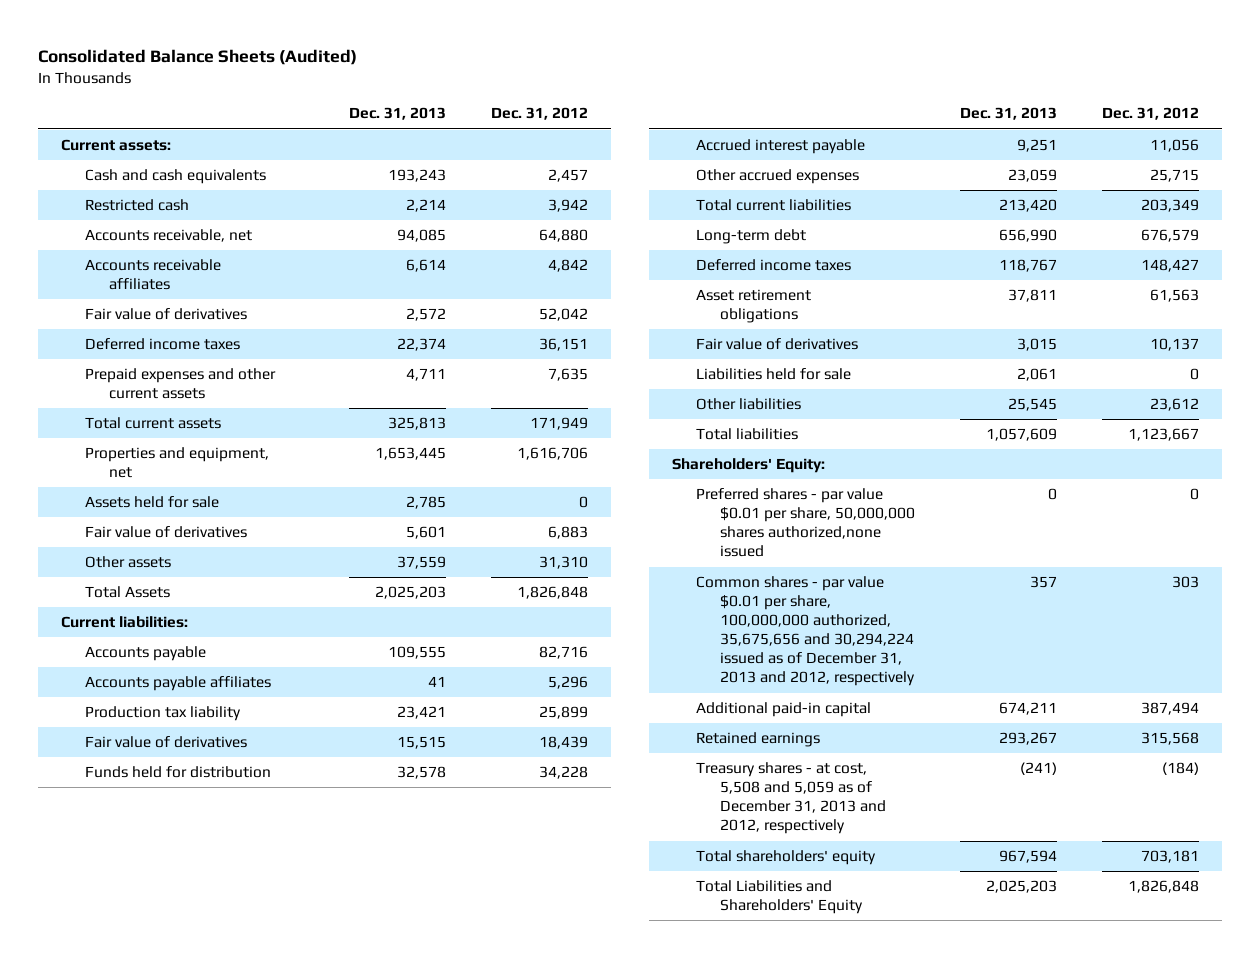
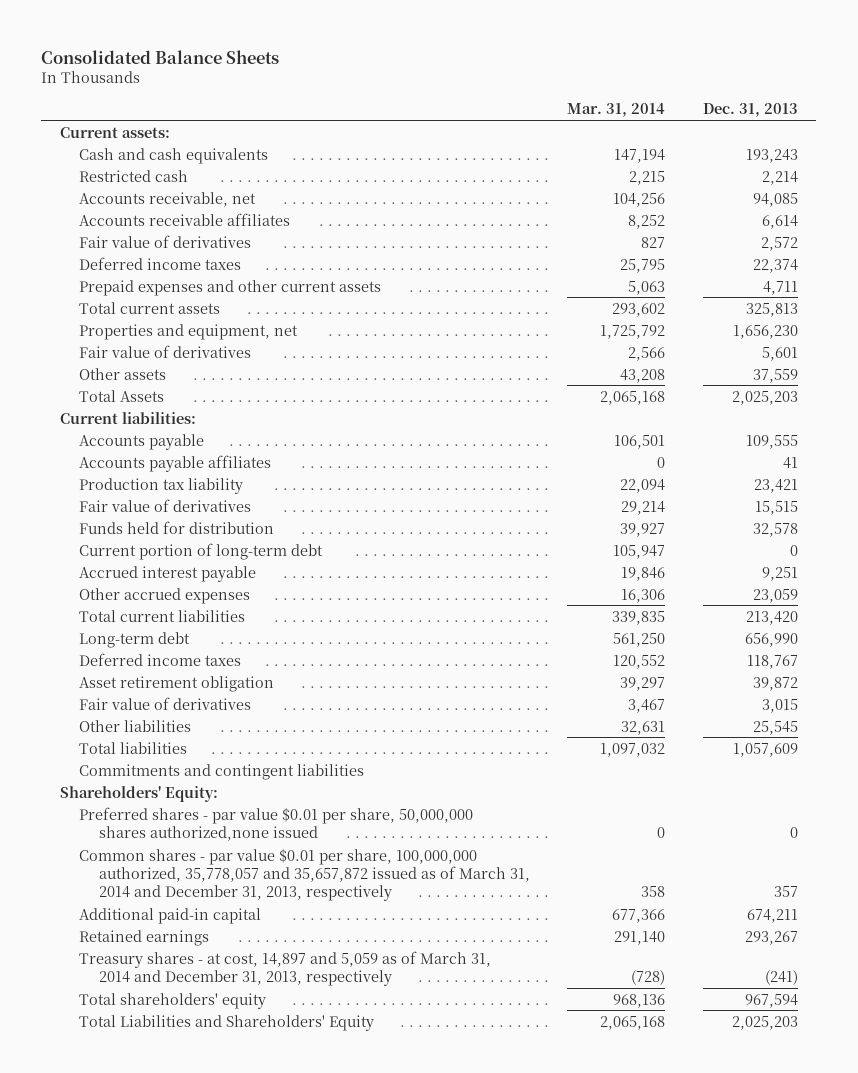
- Consolidated Balance Sheets (Audited)
+ Consolidated Balance Sheets
- | Dec. 31, 2013 | Dec. 31, 2012
+ | Mar. 31, 2014 | Dec. 31, 2013
- Properties and equipment, net | 1,653,445 | 1,616,706
- Assets held for sale | 2,785 | 0
+ Properties and equipment, net | 1,725,792 | 1,656,230
+ Current portion of long-term debt | 105,947 | 0
- Asset retirement obligations | 37,811 | 61,563
+ Asset retirement obligation | 39,297 | 39,872
- Liabilities held for sale | 2,061 | 0
+ Commitments and contingent liabilities
- Common shares - par value $0.01 per share, 100,000,000 authorized, 35,675,656 and 30,294,224 issued as of December 31, 2013 and 2012, respectively | 357 | 303
+ Common shares - par value $0.01 per share, 100,000,000 authorized, 35,778,057 and 35,657,872 issued as of March 31, 2014 and December 31, 2013, respectively | 358 | 357
- Treasury shares - at cost, 5,508 and 5,059 as of December 31, 2013 and 2012, respectively | (241) | (184)
+ Treasury shares - at cost, 14,897 and 5,059 as of March 31, 2014 and December 31, 2013, respectively | (728) | (241)

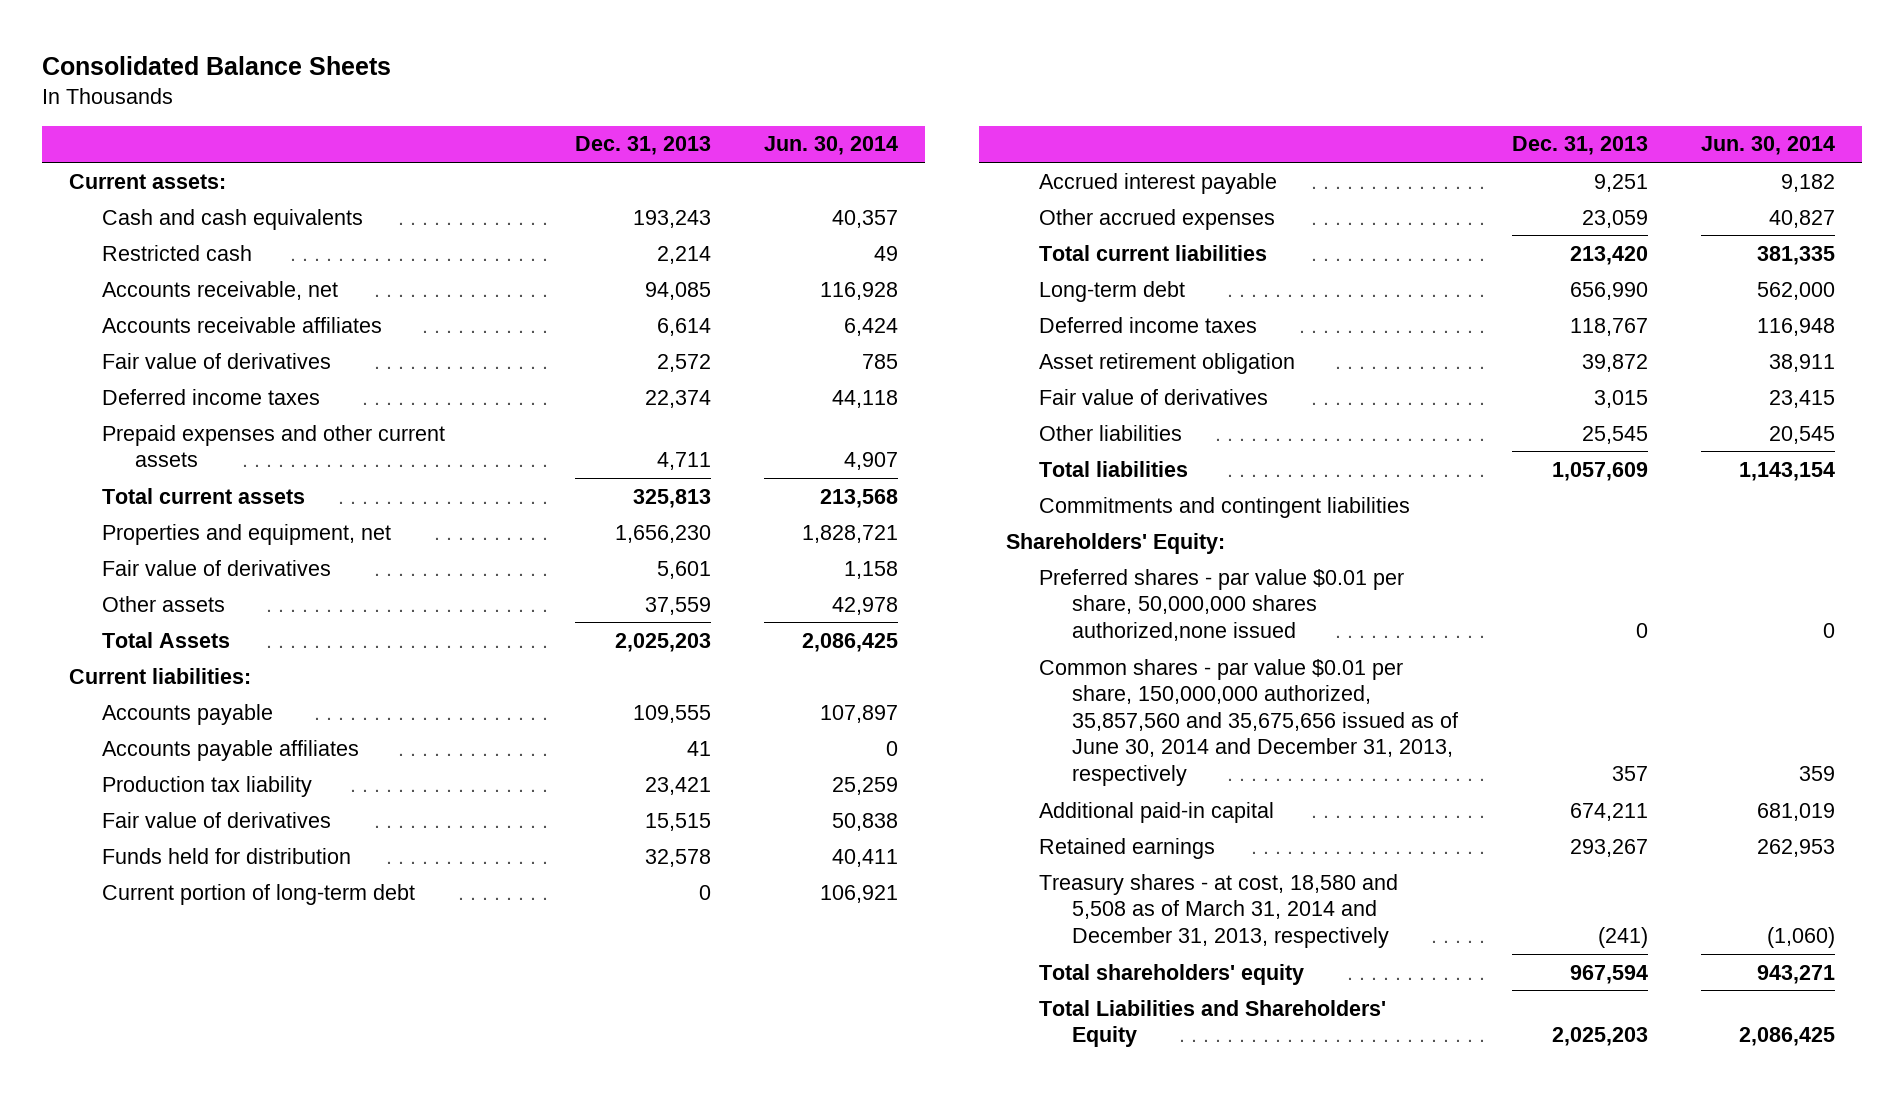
- | Mar. 31, 2014 | Dec. 31, 2013
+ | Dec. 31, 2013 | Jun. 30, 2014
- Common shares - par value $0.01 per share, 100,000,000 authorized, 35,778,057 and 35,657,872 issued as of March 31, 2014 and December 31, 2013, respectively | 358 | 357
+ Common shares - par value $0.01 per share, 150,000,000 authorized, 35,857,560 and 35,675,656 issued as of June 30, 2014 and December 31, 2013, respectively | 357 | 359
- Treasury shares - at cost, 14,897 and 5,059 as of March 31, 2014 and December 31, 2013, respectively | (728) | (241)
+ Treasury shares - at cost, 18,580 and 5,508 as of March 31, 2014 and December 31, 2013, respectively | (241) | (1,060)

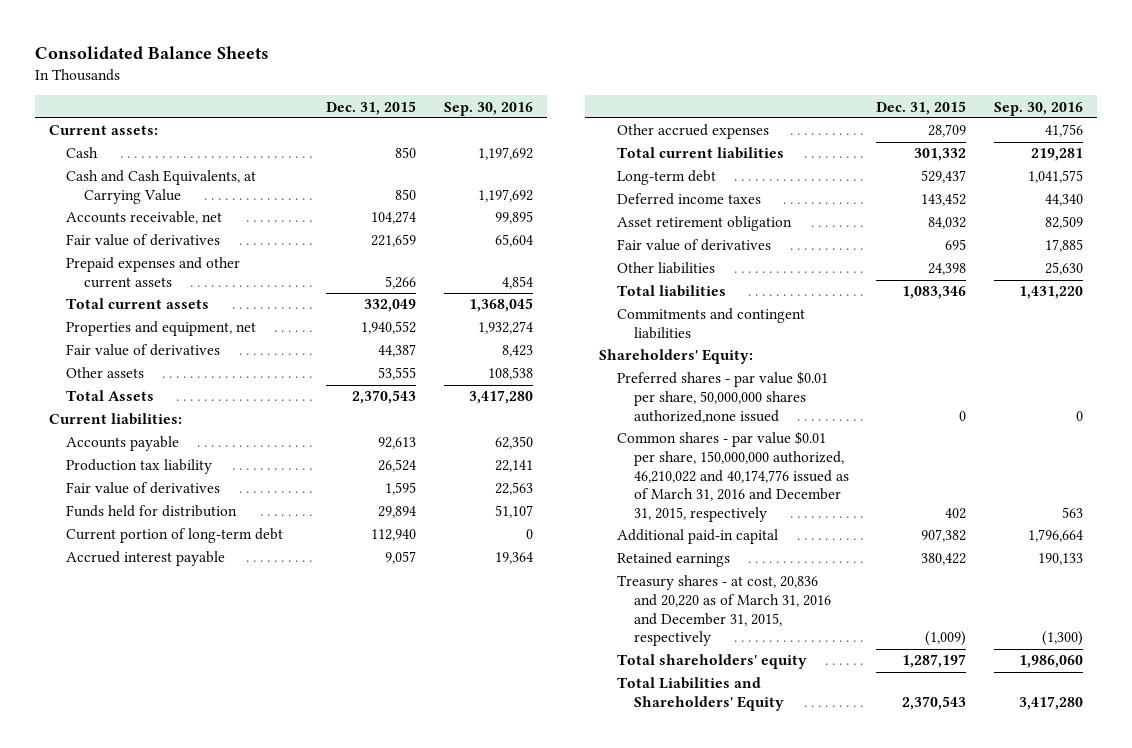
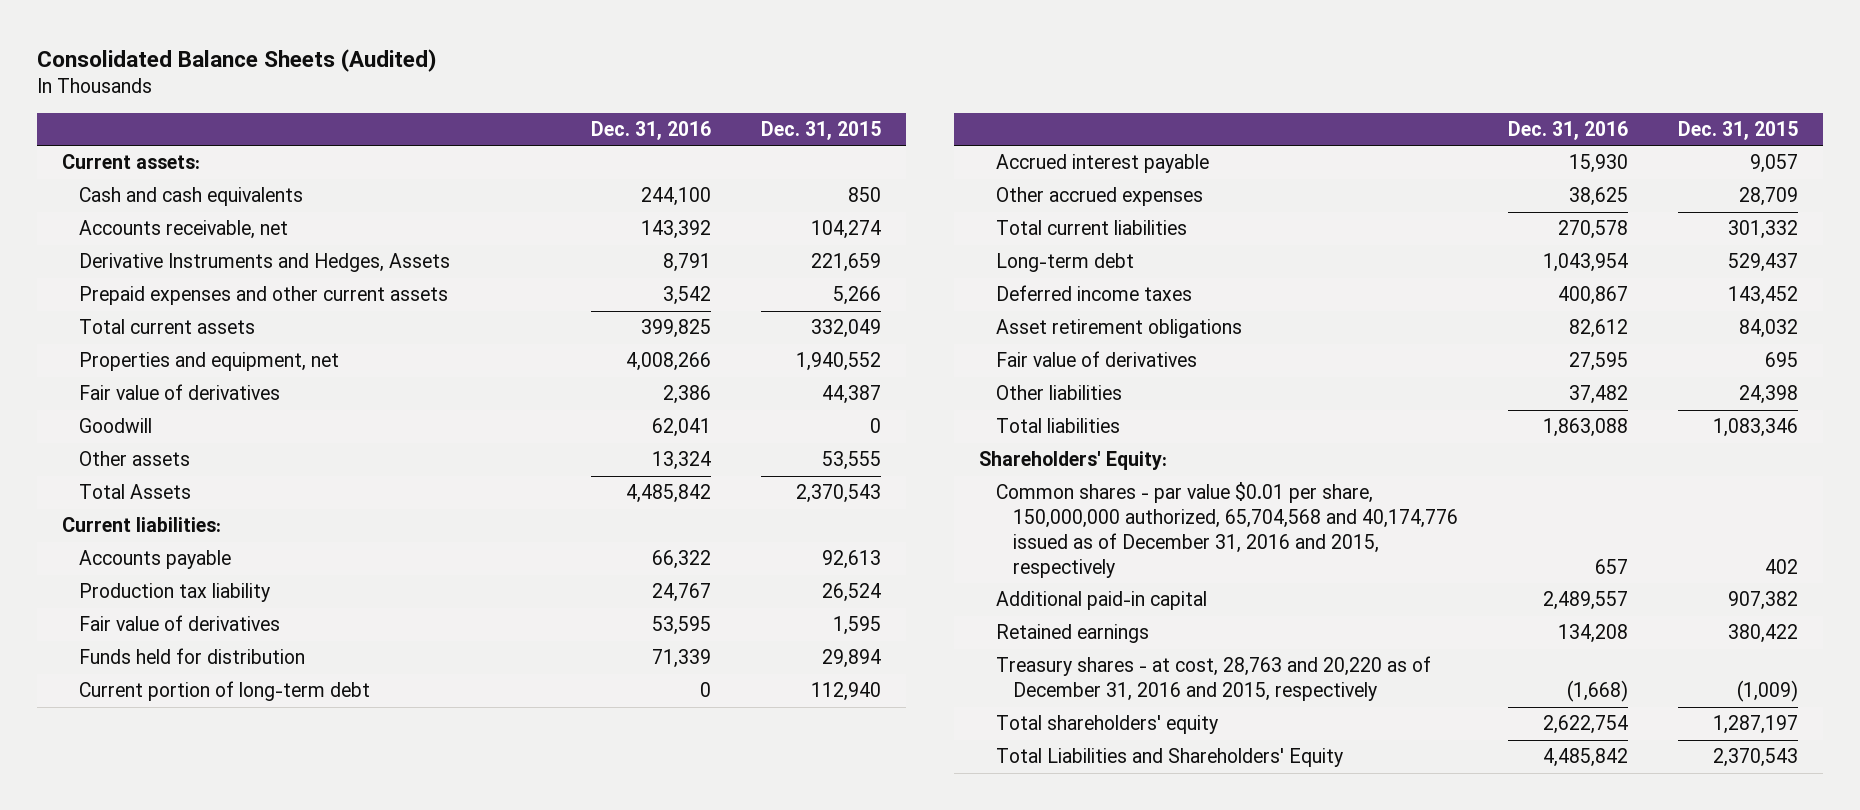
- Consolidated Balance Sheets
+ Consolidated Balance Sheets (Audited)
- | Dec. 31, 2015 | Sep. 30, 2016
+ | Dec. 31, 2016 | Dec. 31, 2015
- Cash | 850 | 1,197,692
- Cash and Cash Equivalents, at Carrying Value | 850 | 1,197,692
+ Cash and cash equivalents | 244,100 | 850
- Fair value of derivatives | 221,659 | 65,604
+ Derivative Instruments and Hedges, Assets | 8,791 | 221,659
+ Goodwill | 62,041 | 0
- Asset retirement obligation | 84,032 | 82,509
+ Asset retirement obligations | 82,612 | 84,032
- Commitments and contingent liabilities
- Preferred shares - par value $0.01 per share, 50,000,000 shares authorized,none issued | 0 | 0
- Common shares - par value $0.01 per share, 150,000,000 authorized, 46,210,022 and 40,174,776 issued as of March 31, 2016 and December 31, 2015, respectively | 402 | 563
+ Common shares - par value $0.01 per share, 150,000,000 authorized, 65,704,568 and 40,174,776 issued as of December 31, 2016 and 2015, respectively | 657 | 402
- Treasury shares - at cost, 20,836 and 20,220 as of March 31, 2016 and December 31, 2015, respectively | (1,009) | (1,300)
+ Treasury shares - at cost, 28,763 and 20,220 as of December 31, 2016 and 2015, respectively | (1,668) | (1,009)

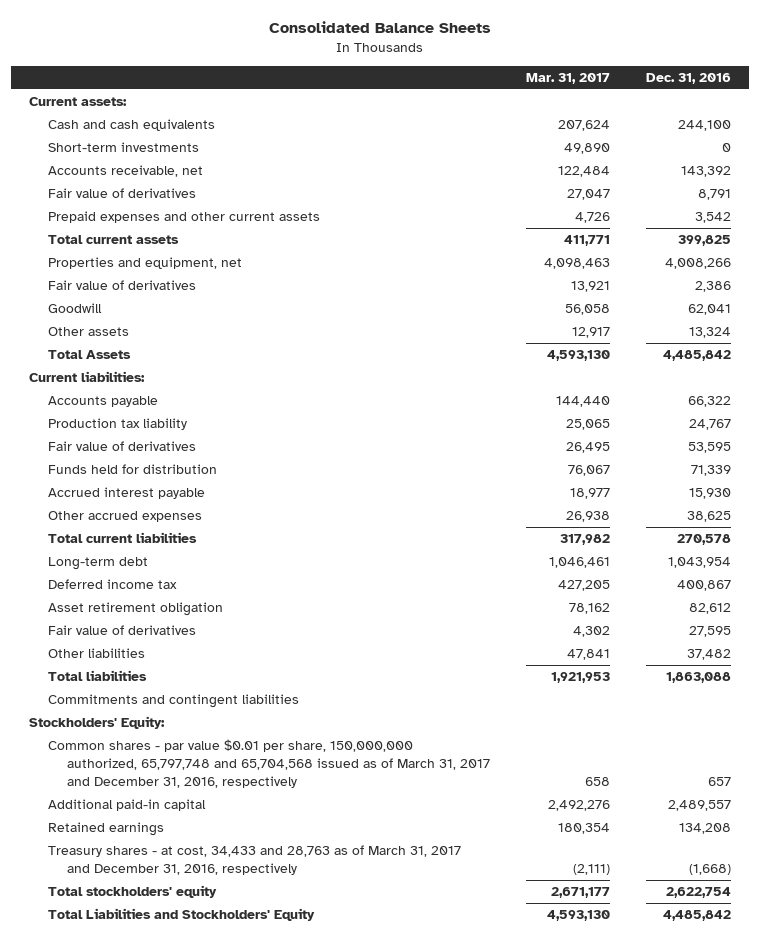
- Consolidated Balance Sheets (Audited)
+ Consolidated Balance Sheets
- | Dec. 31, 2016 | Dec. 31, 2015
+ | Mar. 31, 2017 | Dec. 31, 2016
+ Short-term investments | 49,890 | 0
- Derivative Instruments and Hedges, Assets | 8,791 | 221,659
+ Fair value of derivatives | 27,047 | 8,791
- Current portion of long-term debt | 0 | 112,940
- Deferred income taxes | 400,867 | 143,452
- Asset retirement obligations | 82,612 | 84,032
+ Deferred income tax | 427,205 | 400,867
+ Asset retirement obligation | 78,162 | 82,612
- Shareholders' Equity:
- Common shares - par value $0.01 per share, 150,000,000 authorized, 65,704,568 and 40,174,776 issued as of December 31, 2016 and 2015, respectively | 657 | 402
+ Commitments and contingent liabilities
+ Stockholders' Equity:
+ Common shares - par value $0.01 per share, 150,000,000 authorized, 65,797,748 and 65,704,568 issued as of March 31, 2017 and December 31, 2016, respectively | 658 | 657
- Treasury shares - at cost, 28,763 and 20,220 as of December 31, 2016 and 2015, respectively | (1,668) | (1,009)
- Total shareholders' equity | 2,622,754 | 1,287,197
- Total Liabilities and Shareholders' Equity | 4,485,842 | 2,370,543
+ Treasury shares - at cost, 34,433 and 28,763 as of March 31, 2017 and December 31, 2016, respectively | (2,111) | (1,668)
+ Total stockholders' equity | 2,671,177 | 2,622,754
+ Total Liabilities and Stockholders' Equity | 4,593,130 | 4,485,842

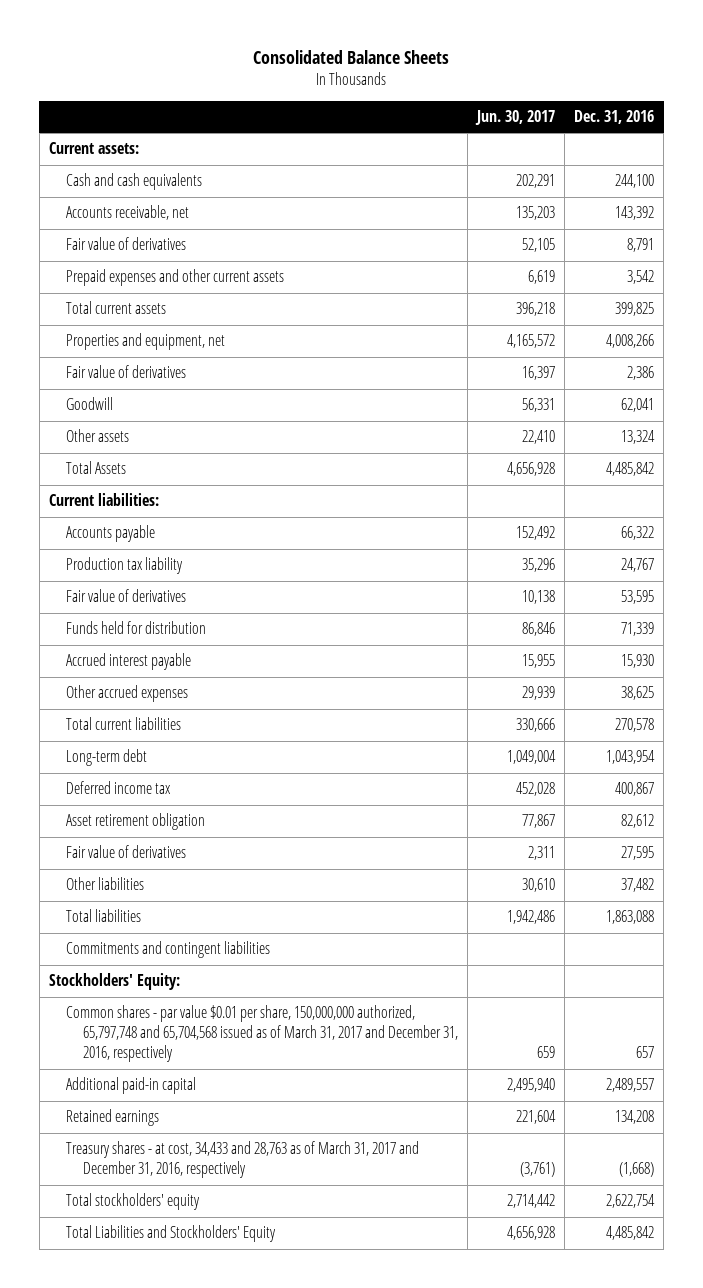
- | Mar. 31, 2017 | Dec. 31, 2016
+ | Jun. 30, 2017 | Dec. 31, 2016
- Short-term investments | 49,890 | 0

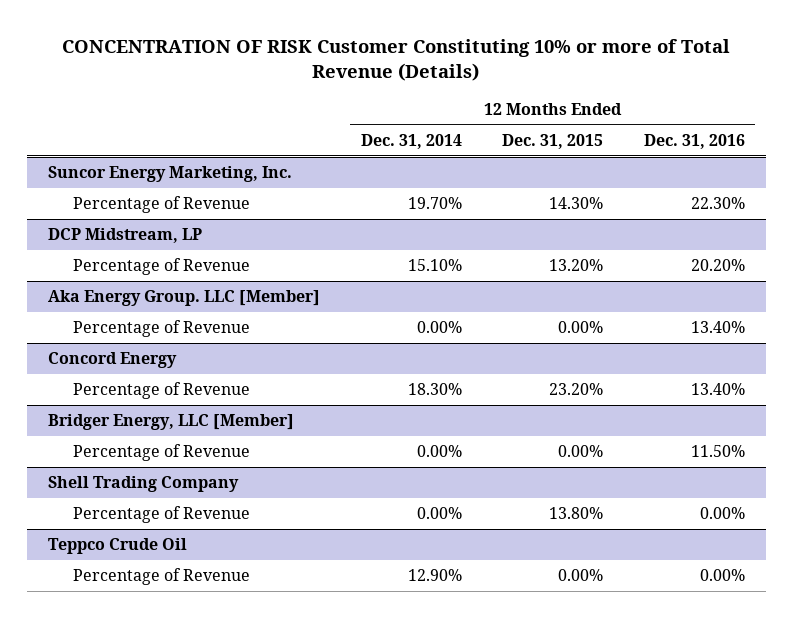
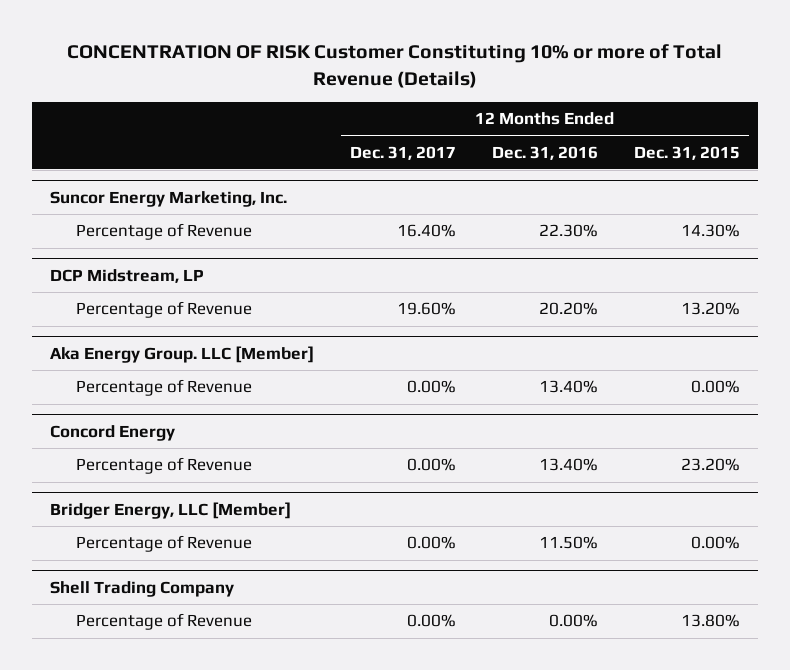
- | 12 Months Ended Dec. 31, 2014 | 12 Months Ended Dec. 31, 2015 | 12 Months Ended Dec. 31, 2016
+ | 12 Months Ended Dec. 31, 2017 | 12 Months Ended Dec. 31, 2016 | 12 Months Ended Dec. 31, 2015
- Teppco Crude Oil
- Percentage of Revenue | 12.90% | 0.00% | 0.00%

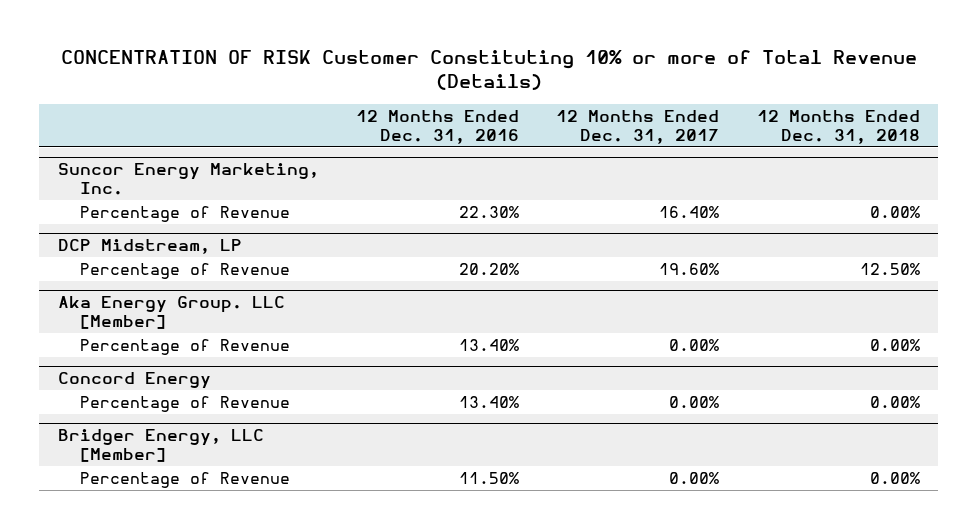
- | 12 Months Ended Dec. 31, 2017 | 12 Months Ended Dec. 31, 2016 | 12 Months Ended Dec. 31, 2015
+ | 12 Months Ended Dec. 31, 2016 | 12 Months Ended Dec. 31, 2017 | 12 Months Ended Dec. 31, 2018
- Shell Trading Company
- Percentage of Revenue | 0.00% | 0.00% | 13.80%

